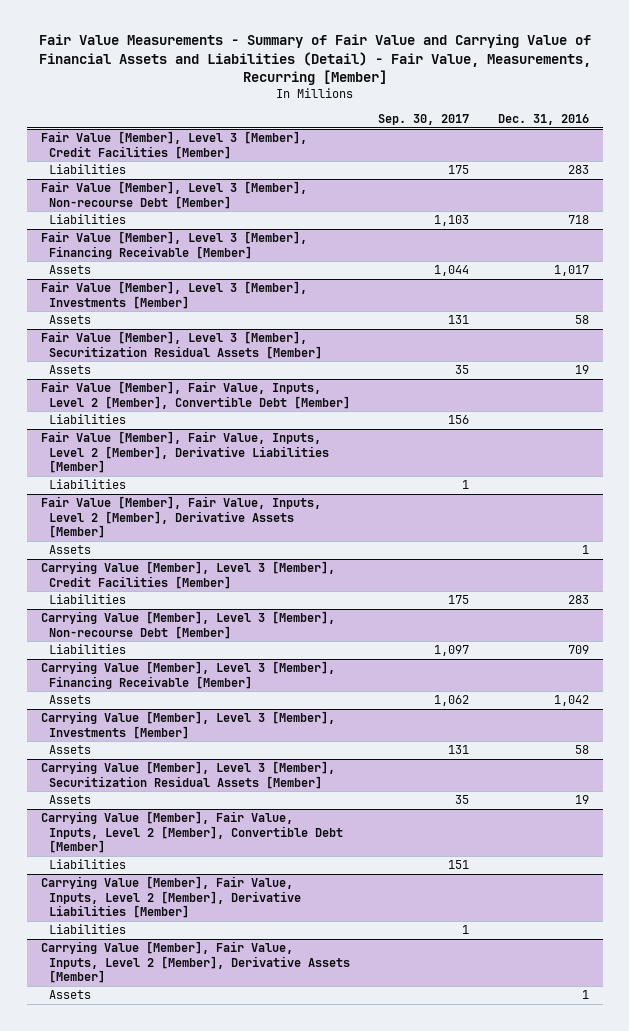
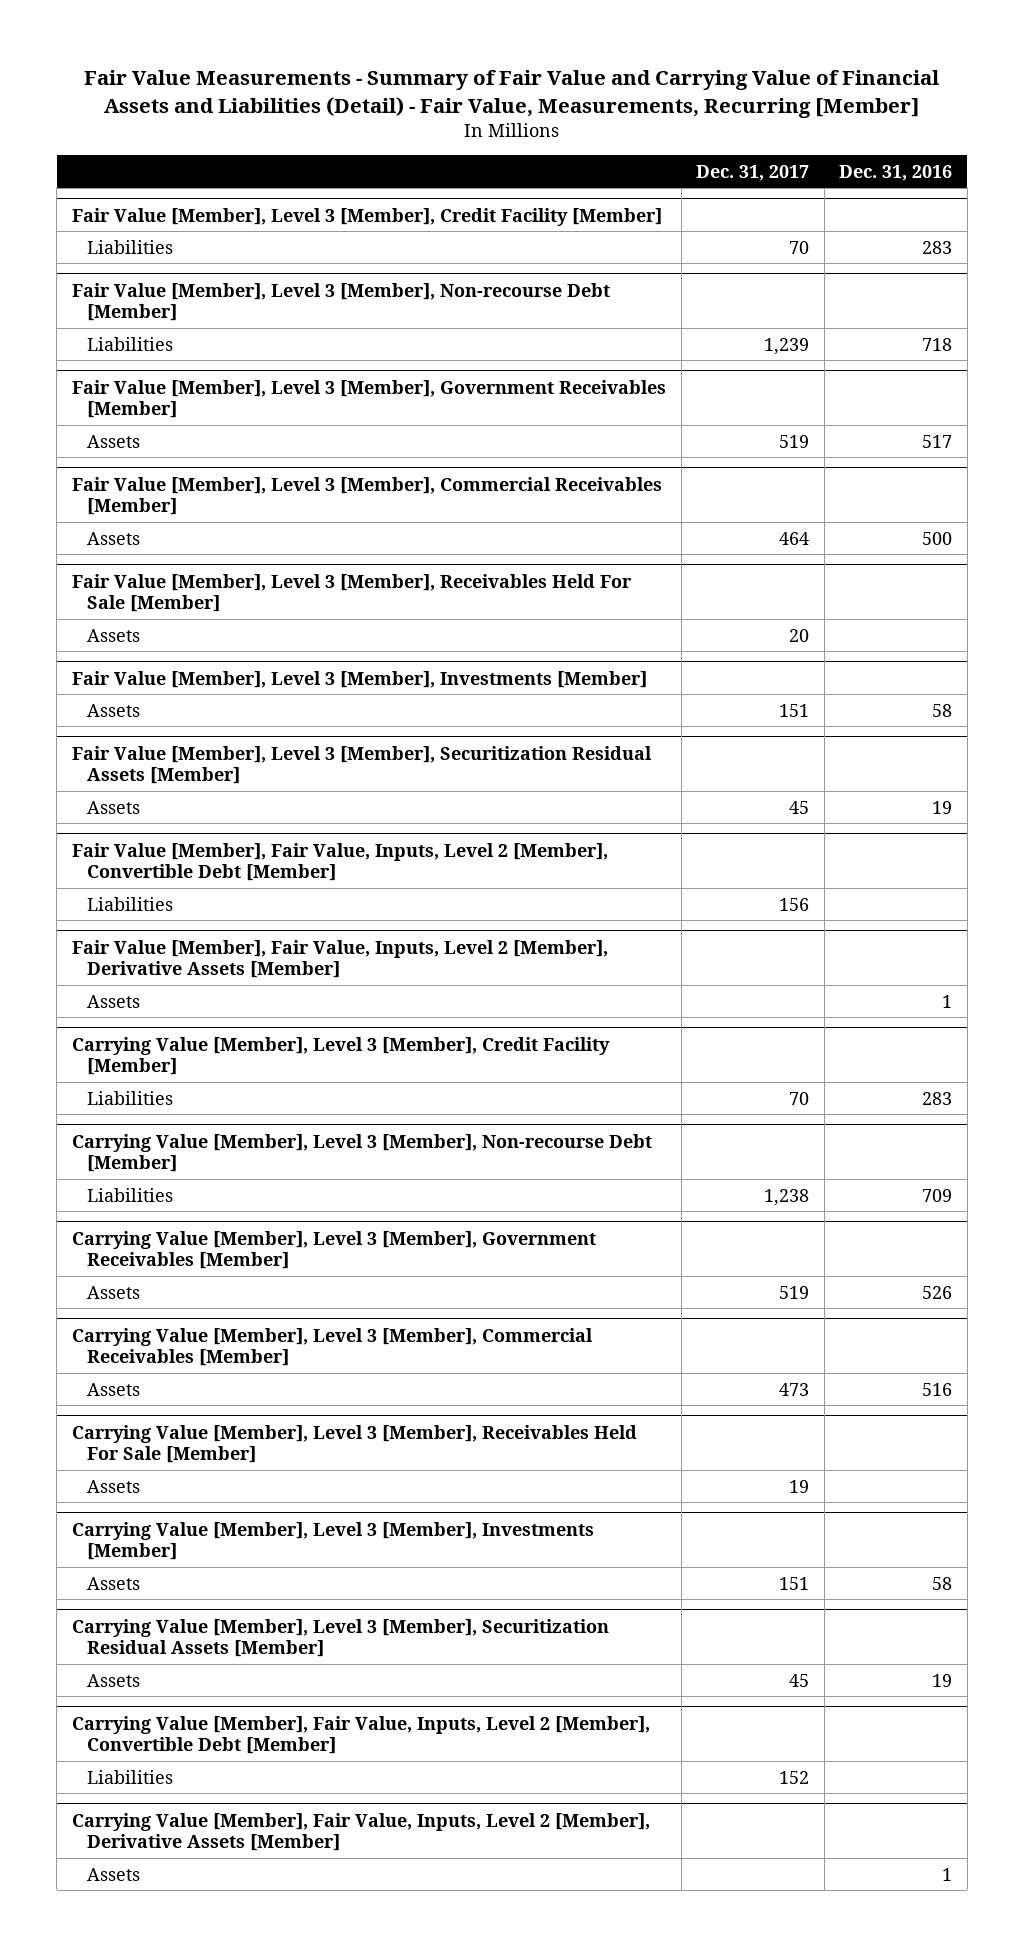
- | Sep. 30, 2017 | Dec. 31, 2016
+ | Dec. 31, 2017 | Dec. 31, 2016
- Fair Value [Member], Level 3 [Member], Credit Facilities [Member]
+ Fair Value [Member], Level 3 [Member], Credit Facility [Member]
- Fair Value [Member], Level 3 [Member], Financing Receivable [Member]
- Assets | 1,044 | 1,017
+ Fair Value [Member], Level 3 [Member], Government Receivables [Member]
+ Assets | 519 | 517
+ Fair Value [Member], Level 3 [Member], Commercial Receivables [Member]
+ Assets | 464 | 500
+ Fair Value [Member], Level 3 [Member], Receivables Held For Sale [Member]
+ Assets | 20 |
- Fair Value [Member], Fair Value, Inputs, Level 2 [Member], Derivative Liabilities [Member]
- Liabilities | 1 |
- Carrying Value [Member], Level 3 [Member], Credit Facilities [Member]
+ Carrying Value [Member], Level 3 [Member], Credit Facility [Member]
- Carrying Value [Member], Level 3 [Member], Financing Receivable [Member]
- Assets | 1,062 | 1,042
+ Carrying Value [Member], Level 3 [Member], Government Receivables [Member]
+ Assets | 519 | 526
+ Carrying Value [Member], Level 3 [Member], Commercial Receivables [Member]
+ Assets | 473 | 516
+ Carrying Value [Member], Level 3 [Member], Receivables Held For Sale [Member]
+ Assets | 19 |
- Carrying Value [Member], Fair Value, Inputs, Level 2 [Member], Derivative Liabilities [Member]
- Liabilities | 1 |

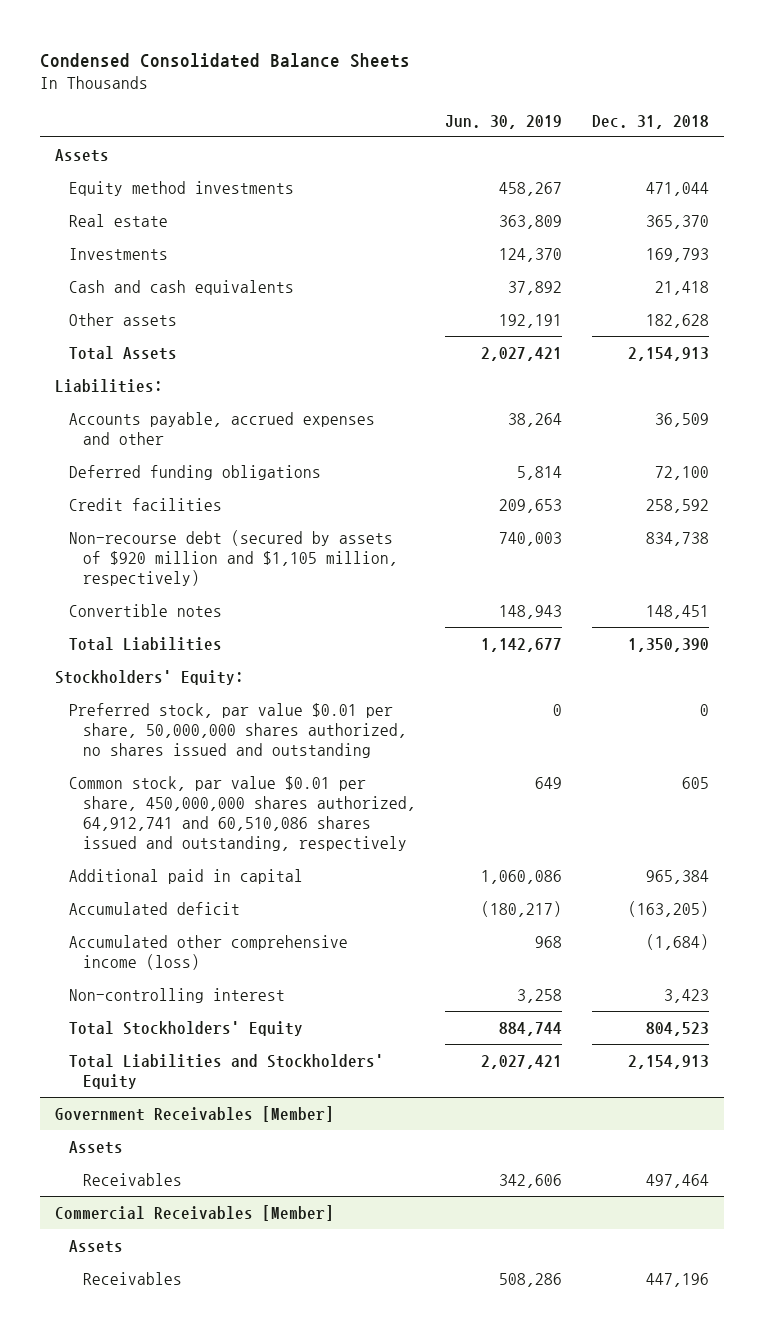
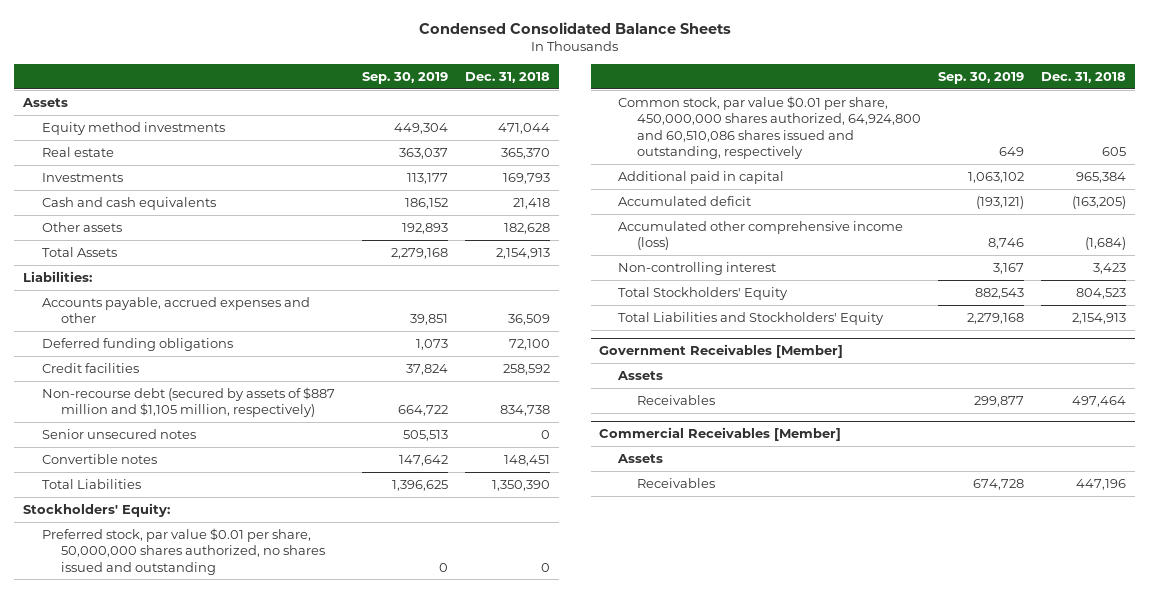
- | Jun. 30, 2019 | Dec. 31, 2018
+ | Sep. 30, 2019 | Dec. 31, 2018
- Non-recourse debt (secured by assets of $920 million and $1,105 million, respectively) | 740,003 | 834,738
+ Non-recourse debt (secured by assets of $887 million and $1,105 million, respectively) | 664,722 | 834,738
+ Senior unsecured notes | 505,513 | 0
- Common stock, par value $0.01 per share, 450,000,000 shares authorized, 64,912,741 and 60,510,086 shares issued and outstanding, respectively | 649 | 605
+ Common stock, par value $0.01 per share, 450,000,000 shares authorized, 64,924,800 and 60,510,086 shares issued and outstanding, respectively | 649 | 605

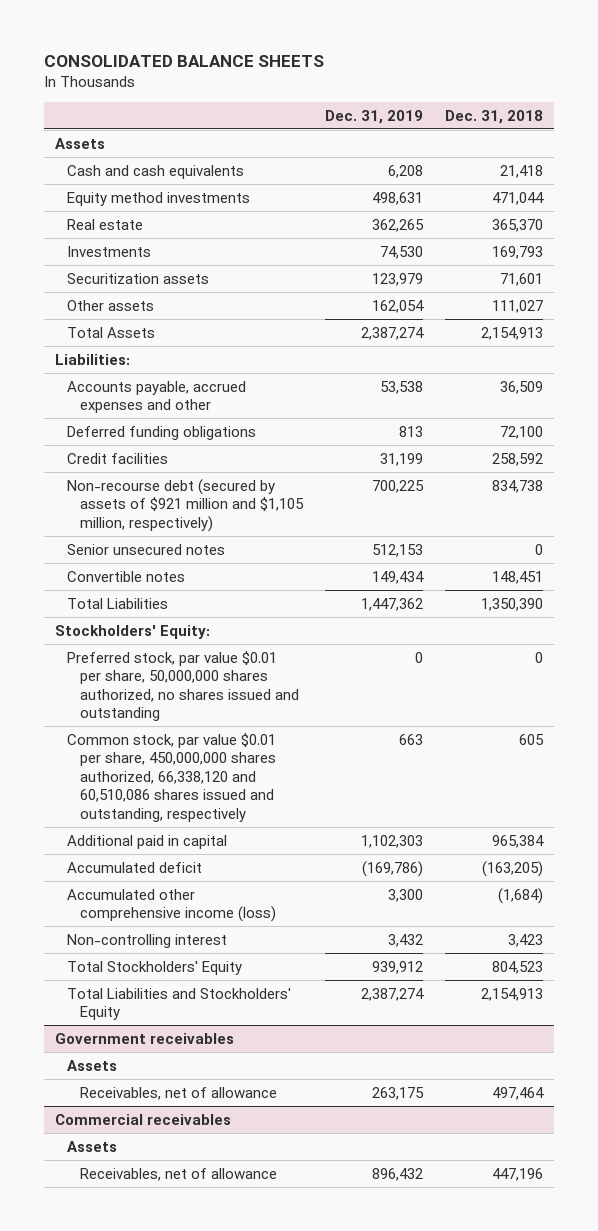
- Condensed Consolidated Balance Sheets
+ CONSOLIDATED BALANCE SHEETS
- | Sep. 30, 2019 | Dec. 31, 2018
+ | Dec. 31, 2019 | Dec. 31, 2018
moved up: Cash and cash equivalents | 6,208 | 21,418
- Other assets | 192,893 | 182,628
+ Securitization assets | 123,979 | 71,601
+ Other assets | 162,054 | 111,027
- Non-recourse debt (secured by assets of $887 million and $1,105 million, respectively) | 664,722 | 834,738
+ Non-recourse debt (secured by assets of $921 million and $1,105 million, respectively) | 700,225 | 834,738
- Common stock, par value $0.01 per share, 450,000,000 shares authorized, 64,924,800 and 60,510,086 shares issued and outstanding, respectively | 649 | 605
+ Common stock, par value $0.01 per share, 450,000,000 shares authorized, 66,338,120 and 60,510,086 shares issued and outstanding, respectively | 663 | 605
- Government Receivables [Member]
+ Government receivables
- Receivables | 299,877 | 497,464
- Commercial Receivables [Member]
+ Receivables, net of allowance | 263,175 | 497,464
+ Commercial receivables
- Receivables | 674,728 | 447,196
+ Receivables, net of allowance | 896,432 | 447,196

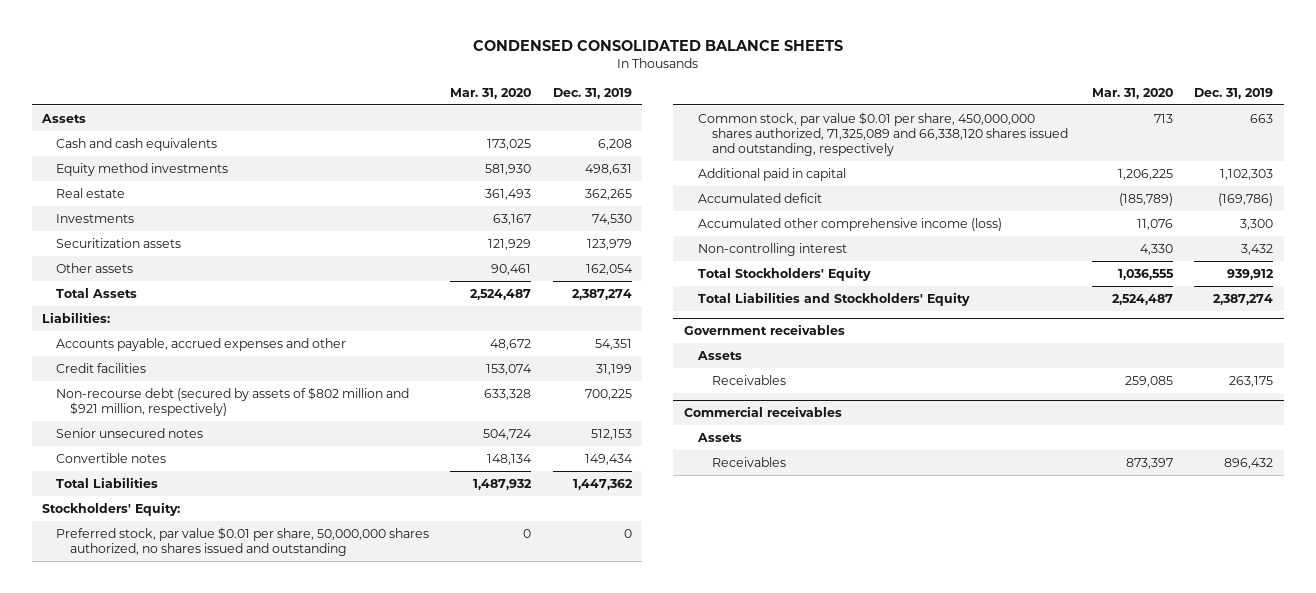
- CONSOLIDATED BALANCE SHEETS
+ CONDENSED CONSOLIDATED BALANCE SHEETS
- | Dec. 31, 2019 | Dec. 31, 2018
+ | Mar. 31, 2020 | Dec. 31, 2019
- Accounts payable, accrued expenses and other | 53,538 | 36,509
- Deferred funding obligations | 813 | 72,100
+ Accounts payable, accrued expenses and other | 48,672 | 54,351
- Non-recourse debt (secured by assets of $921 million and $1,105 million, respectively) | 700,225 | 834,738
+ Non-recourse debt (secured by assets of $802 million and $921 million, respectively) | 633,328 | 700,225
- Common stock, par value $0.01 per share, 450,000,000 shares authorized, 66,338,120 and 60,510,086 shares issued and outstanding, respectively | 663 | 605
+ Common stock, par value $0.01 per share, 450,000,000 shares authorized, 71,325,089 and 66,338,120 shares issued and outstanding, respectively | 713 | 663
@ Government receivables
- Receivables, net of allowance | 263,175 | 497,464
+ Receivables | 259,085 | 263,175
@ Commercial receivables
- Receivables, net of allowance | 896,432 | 447,196
+ Receivables | 873,397 | 896,432

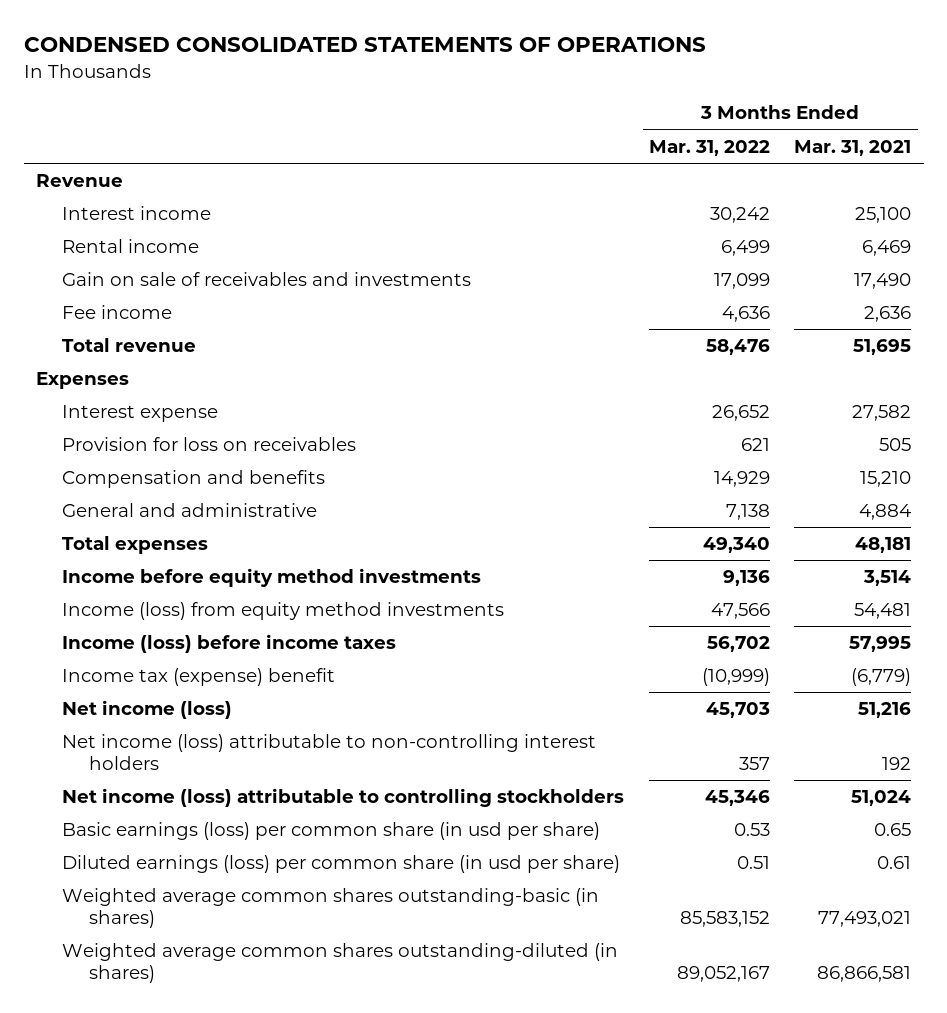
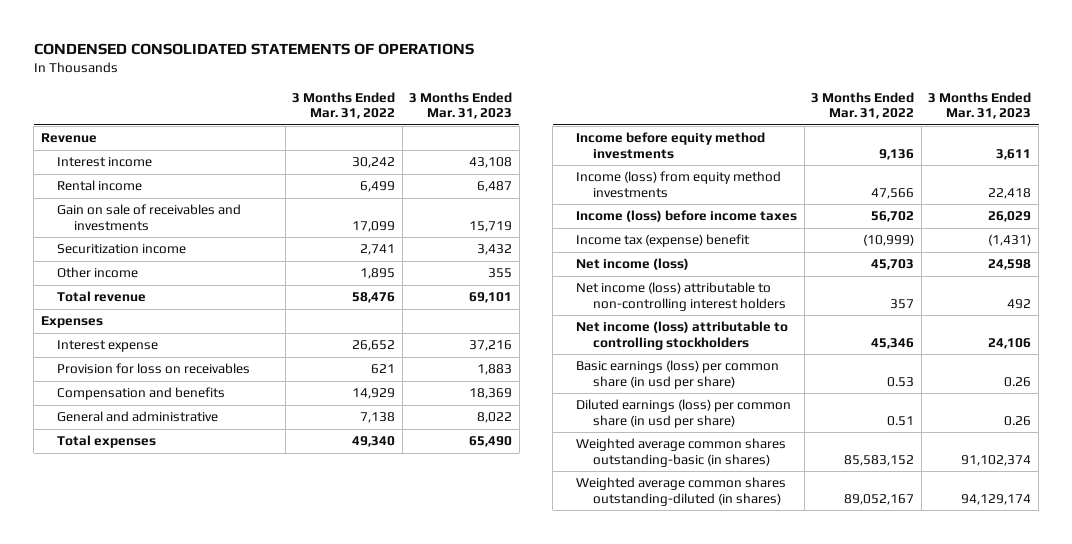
- | 3 Months Ended Mar. 31, 2022 | 3 Months Ended Mar. 31, 2021
+ | 3 Months Ended Mar. 31, 2022 | 3 Months Ended Mar. 31, 2023
- Fee income | 4,636 | 2,636
+ Securitization income | 2,741 | 3,432
+ Other income | 1,895 | 355

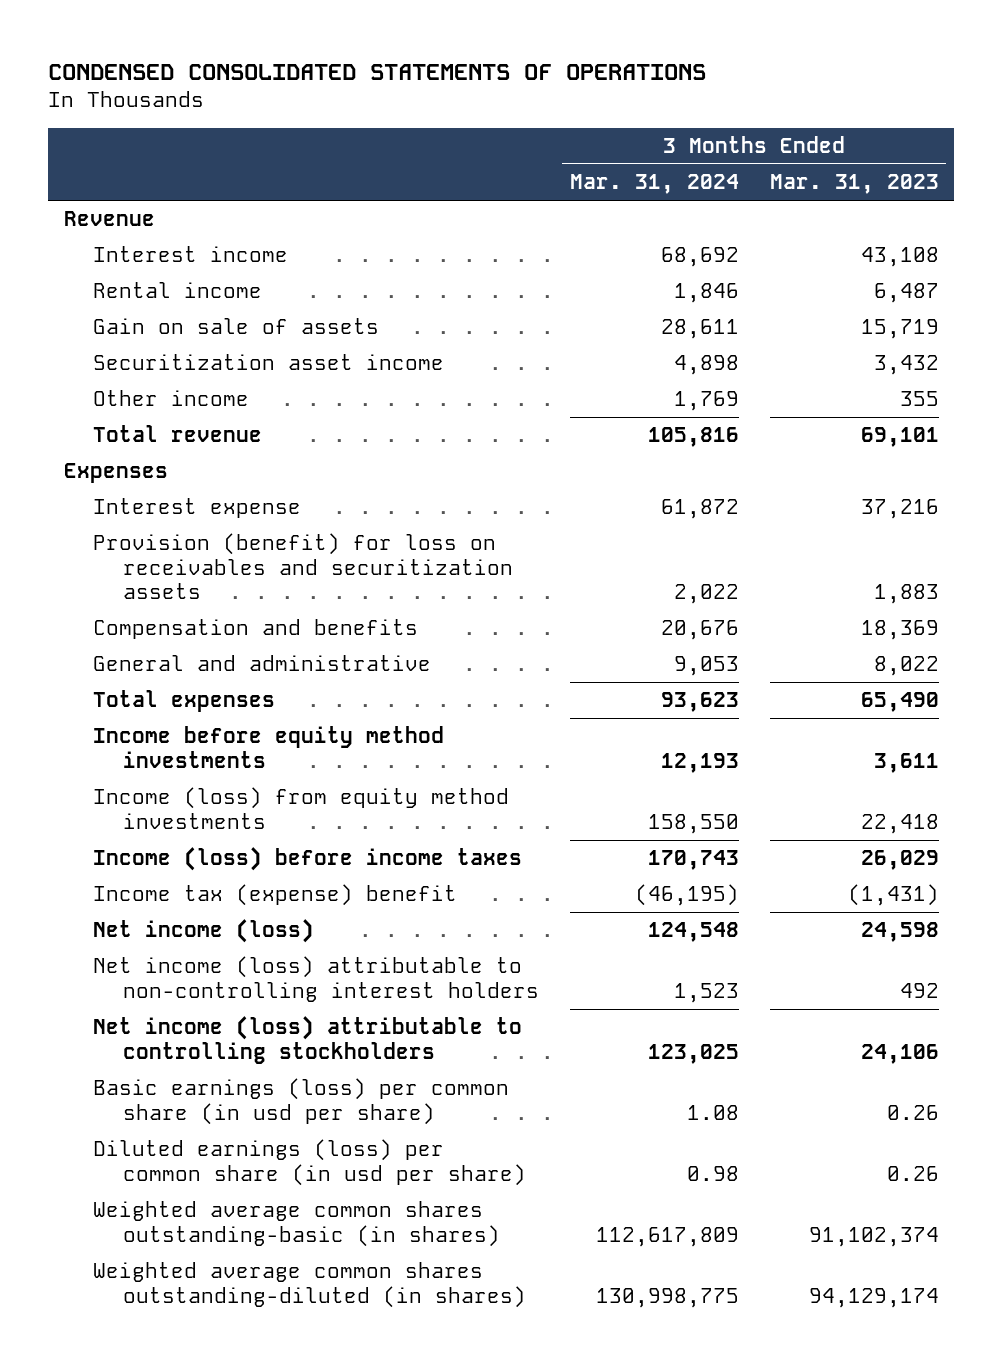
- | 3 Months Ended Mar. 31, 2022 | 3 Months Ended Mar. 31, 2023
+ | 3 Months Ended Mar. 31, 2024 | 3 Months Ended Mar. 31, 2023
- Gain on sale of receivables and investments | 17,099 | 15,719
- Securitization income | 2,741 | 3,432
+ Gain on sale of assets | 28,611 | 15,719
+ Securitization asset income | 4,898 | 3,432
- Provision for loss on receivables | 621 | 1,883
+ Provision (benefit) for loss on receivables and securitization assets | 2,022 | 1,883

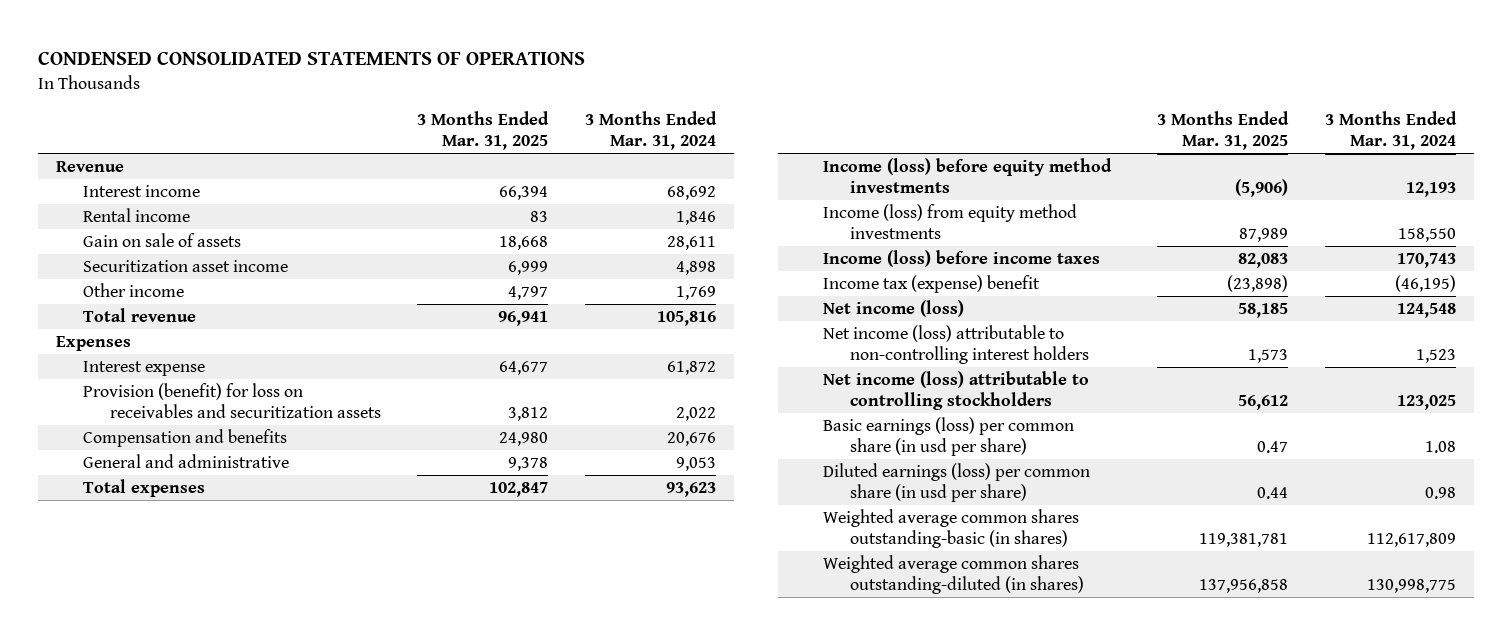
- | 3 Months Ended Mar. 31, 2024 | 3 Months Ended Mar. 31, 2023
+ | 3 Months Ended Mar. 31, 2025 | 3 Months Ended Mar. 31, 2024
- Income before equity method investments | 12,193 | 3,611
+ Income (loss) before equity method investments | (5,906) | 12,193

